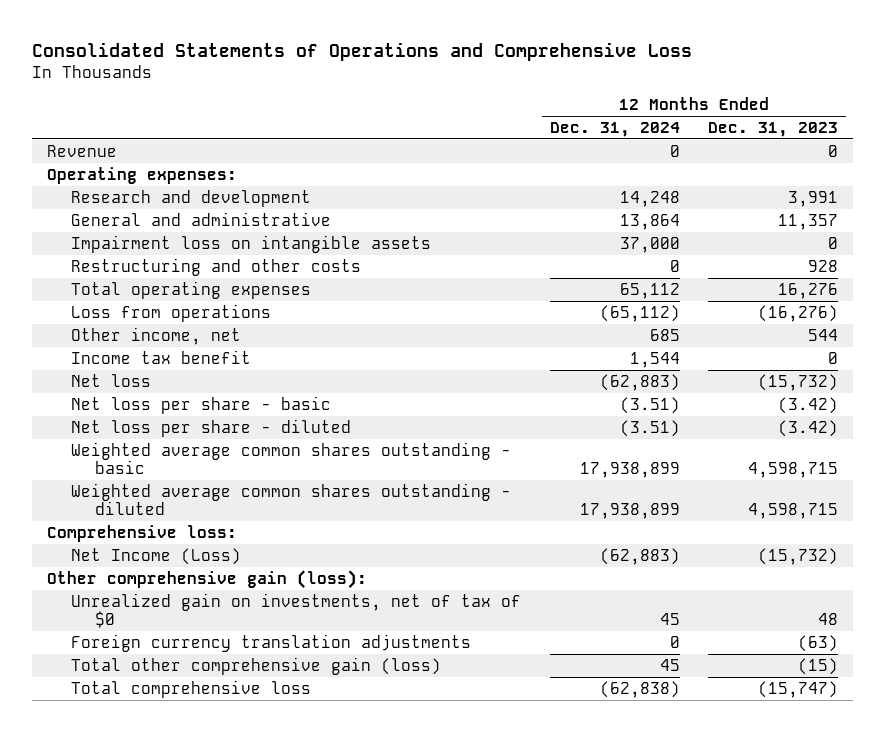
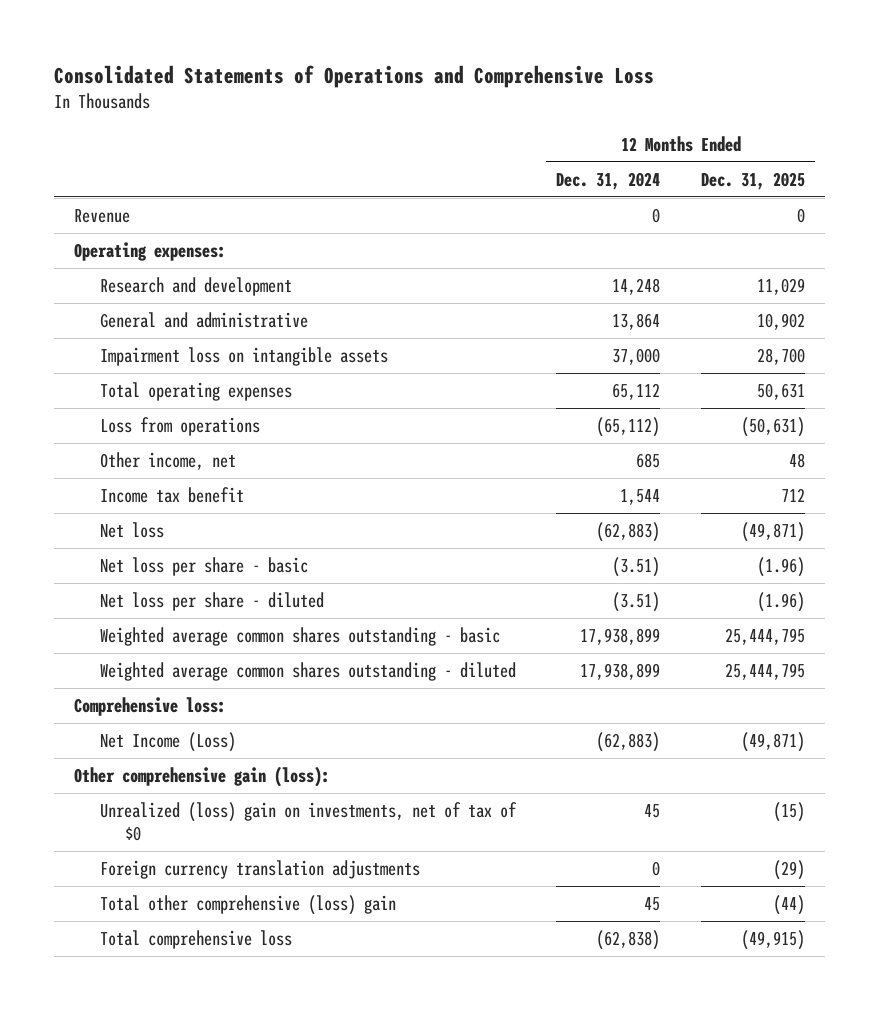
- | 12 Months Ended Dec. 31, 2024 | 12 Months Ended Dec. 31, 2023
+ | 12 Months Ended Dec. 31, 2024 | 12 Months Ended Dec. 31, 2025
- Restructuring and other costs | 0 | 928
- Unrealized gain on investments, net of tax of $0 | 45 | 48
+ Unrealized (loss) gain on investments, net of tax of $0 | 45 | (15)
- Total other comprehensive gain (loss) | 45 | (15)
+ Total other comprehensive (loss) gain | 45 | (44)

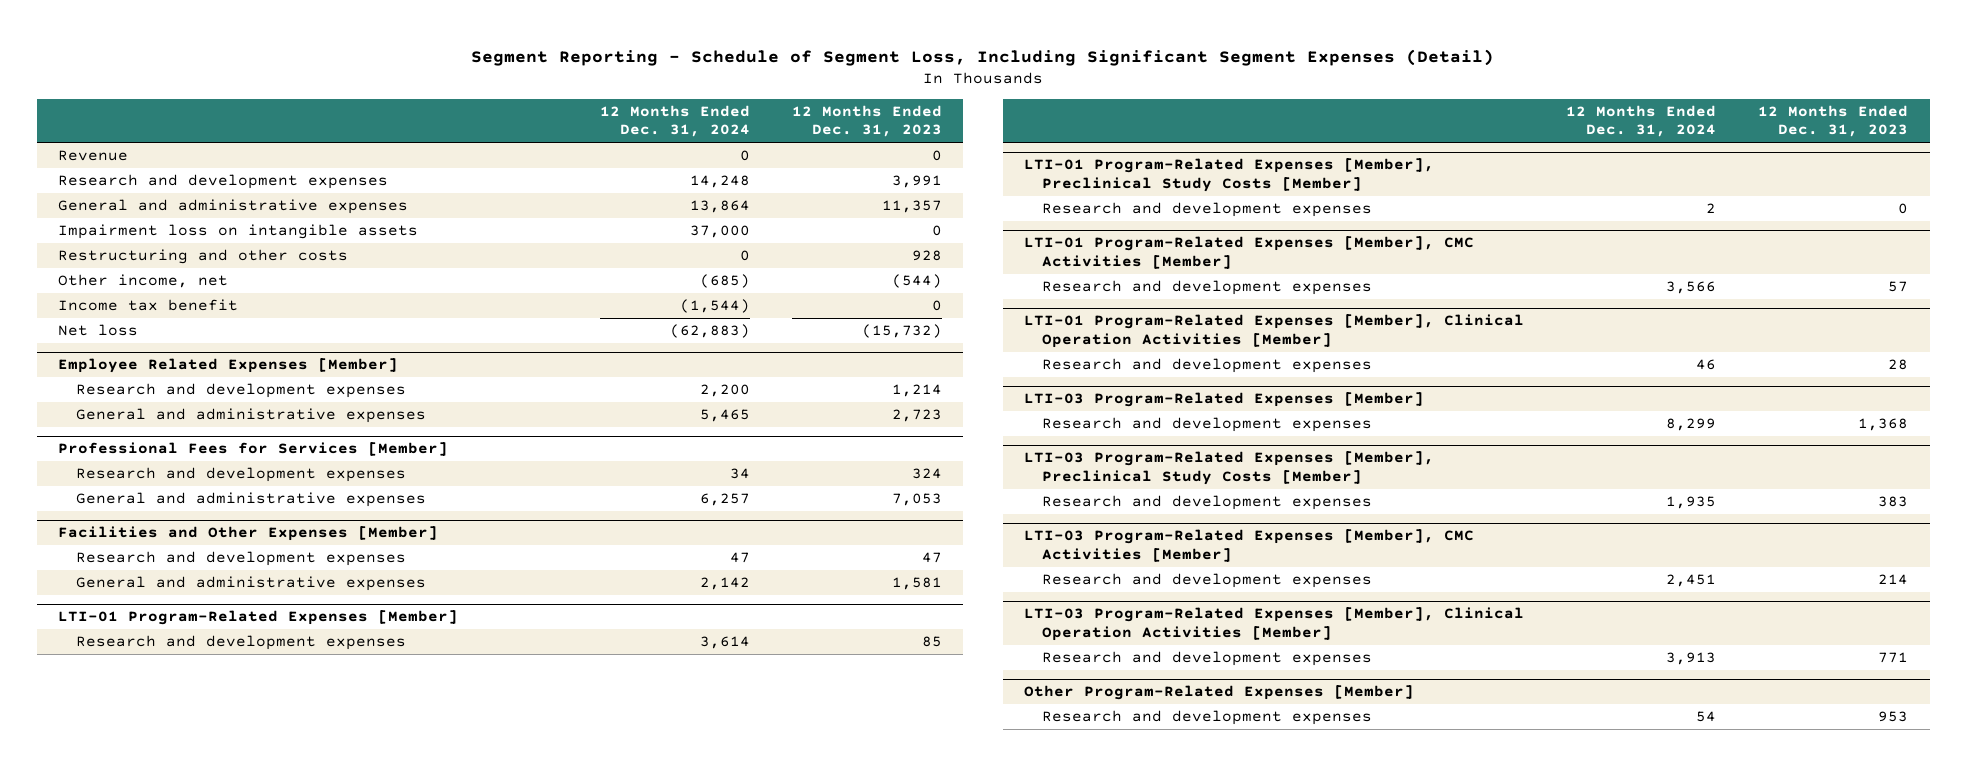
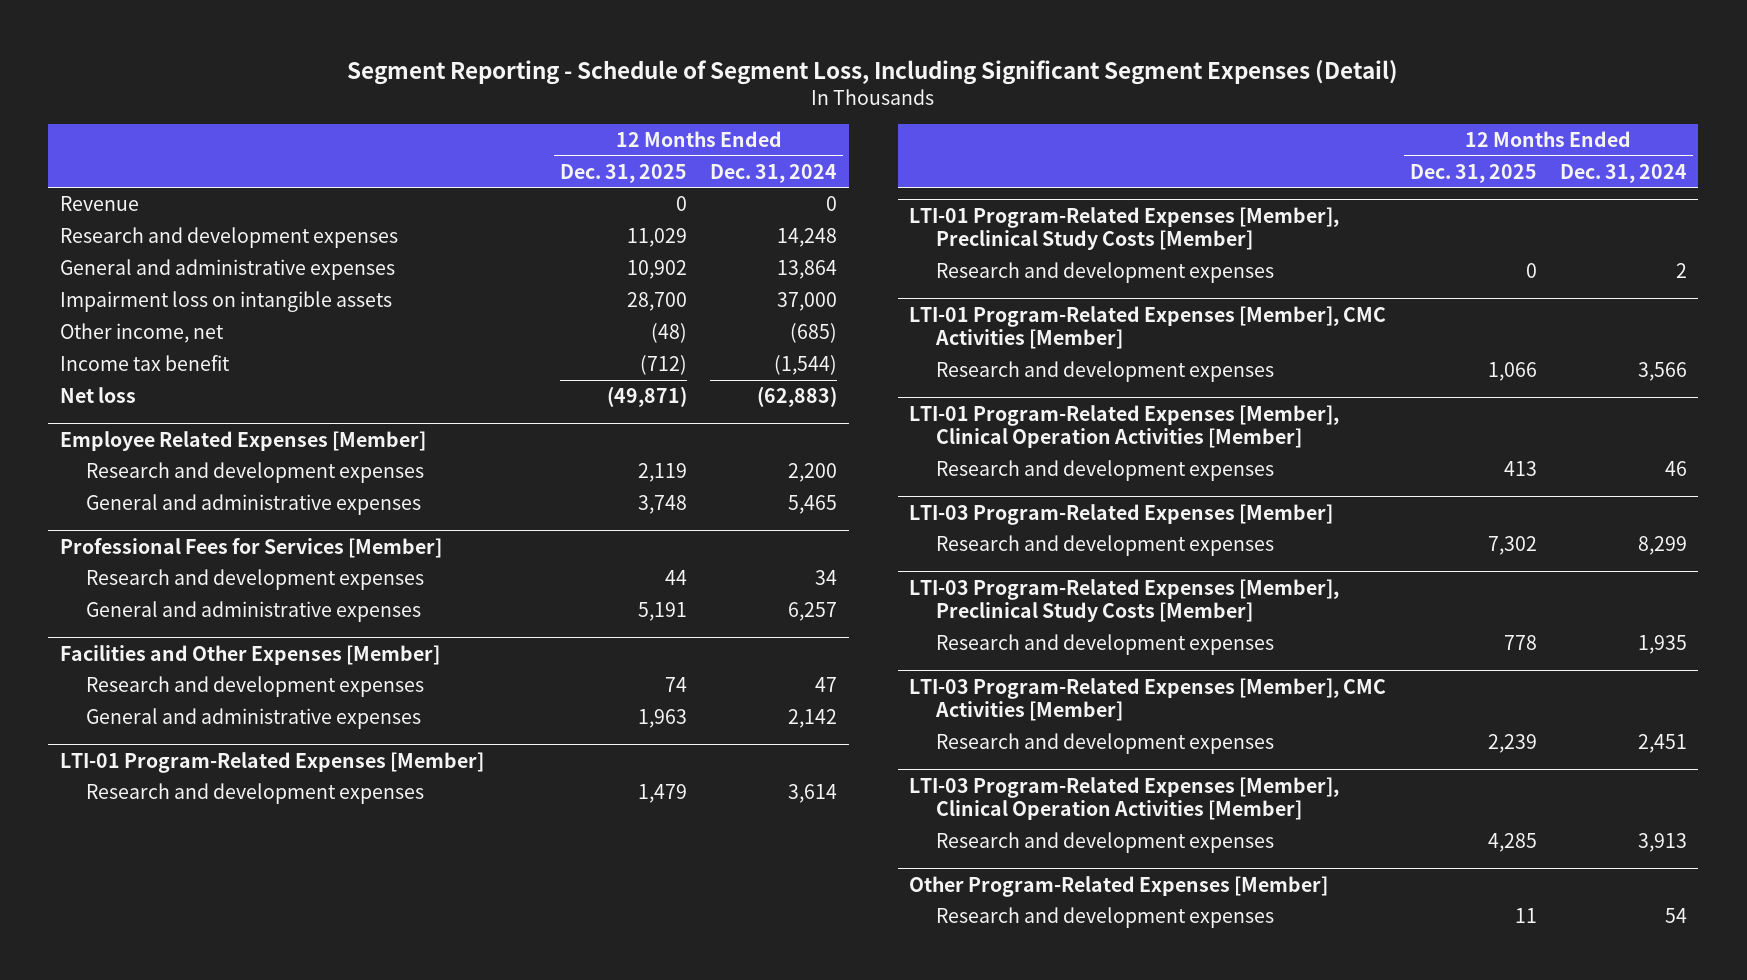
- | 12 Months Ended Dec. 31, 2024 | 12 Months Ended Dec. 31, 2023
+ | 12 Months Ended Dec. 31, 2025 | 12 Months Ended Dec. 31, 2024
- Restructuring and other costs | 0 | 928

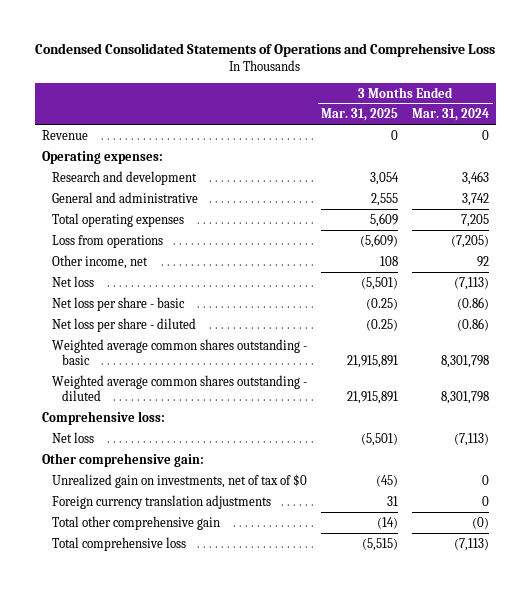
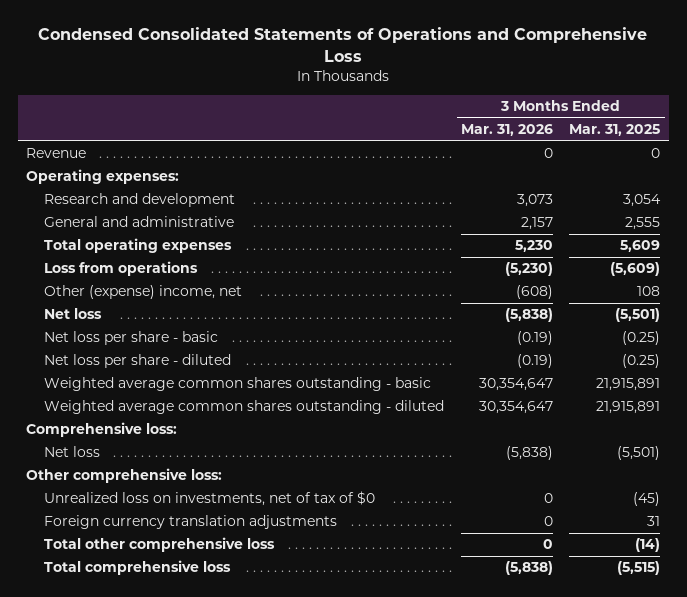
- | 3 Months Ended Mar. 31, 2025 | 3 Months Ended Mar. 31, 2024
+ | 3 Months Ended Mar. 31, 2026 | 3 Months Ended Mar. 31, 2025
- Other income, net | 108 | 92
+ Other (expense) income, net | (608) | 108
- Other comprehensive gain:
- Unrealized gain on investments, net of tax of $0 | (45) | 0
+ Other comprehensive loss:
+ Unrealized loss on investments, net of tax of $0 | 0 | (45)
- Total other comprehensive gain | (14) | (0)
+ Total other comprehensive loss | 0 | (14)

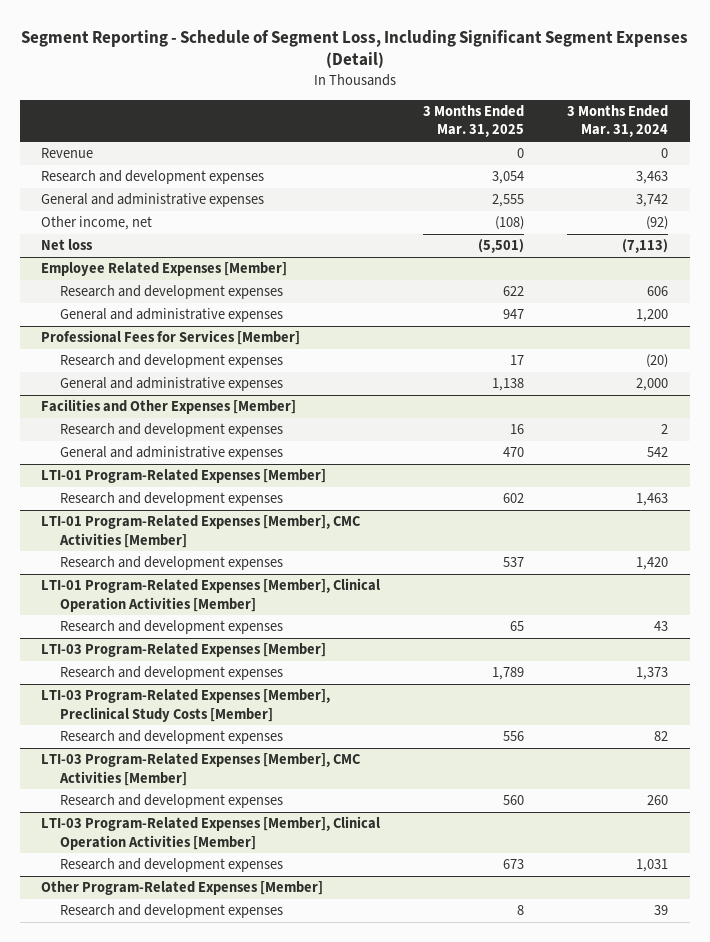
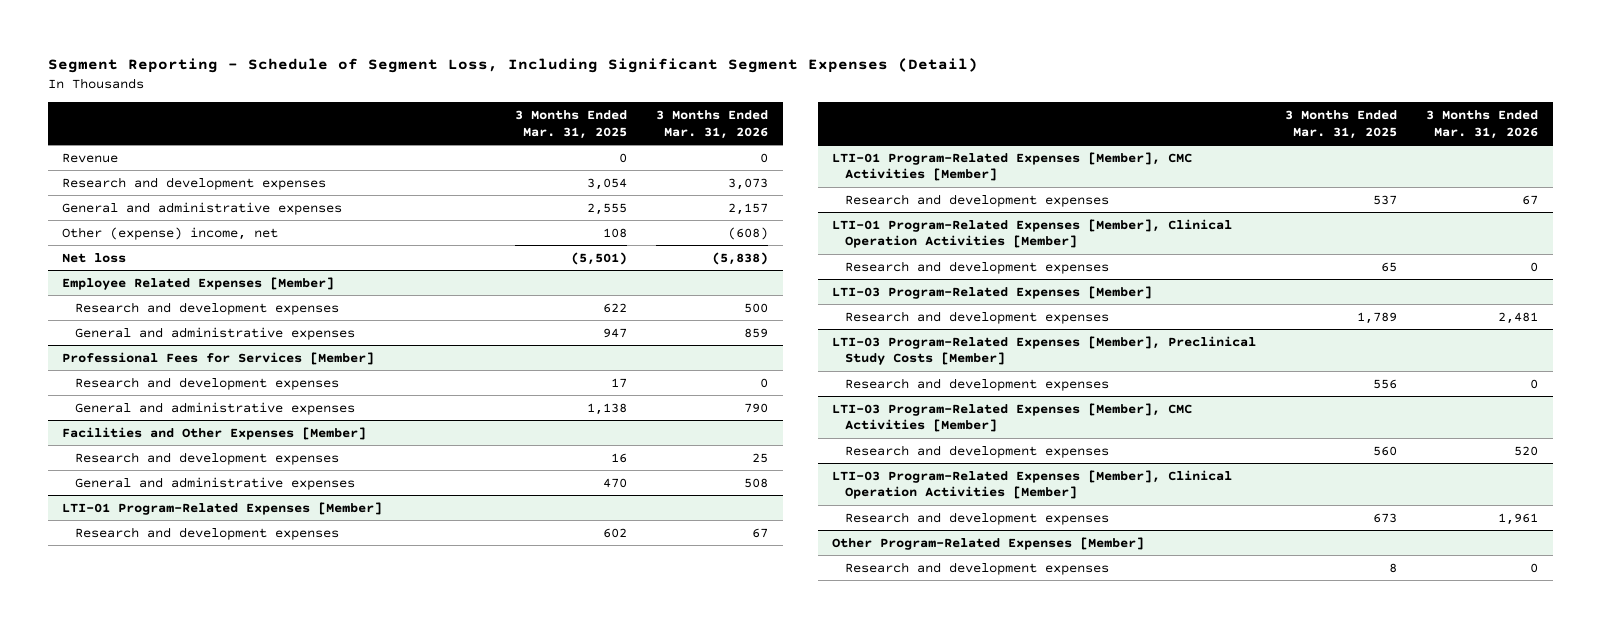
- | 3 Months Ended Mar. 31, 2025 | 3 Months Ended Mar. 31, 2024
+ | 3 Months Ended Mar. 31, 2025 | 3 Months Ended Mar. 31, 2026
- Other income, net | (108) | (92)
+ Other (expense) income, net | 108 | (608)

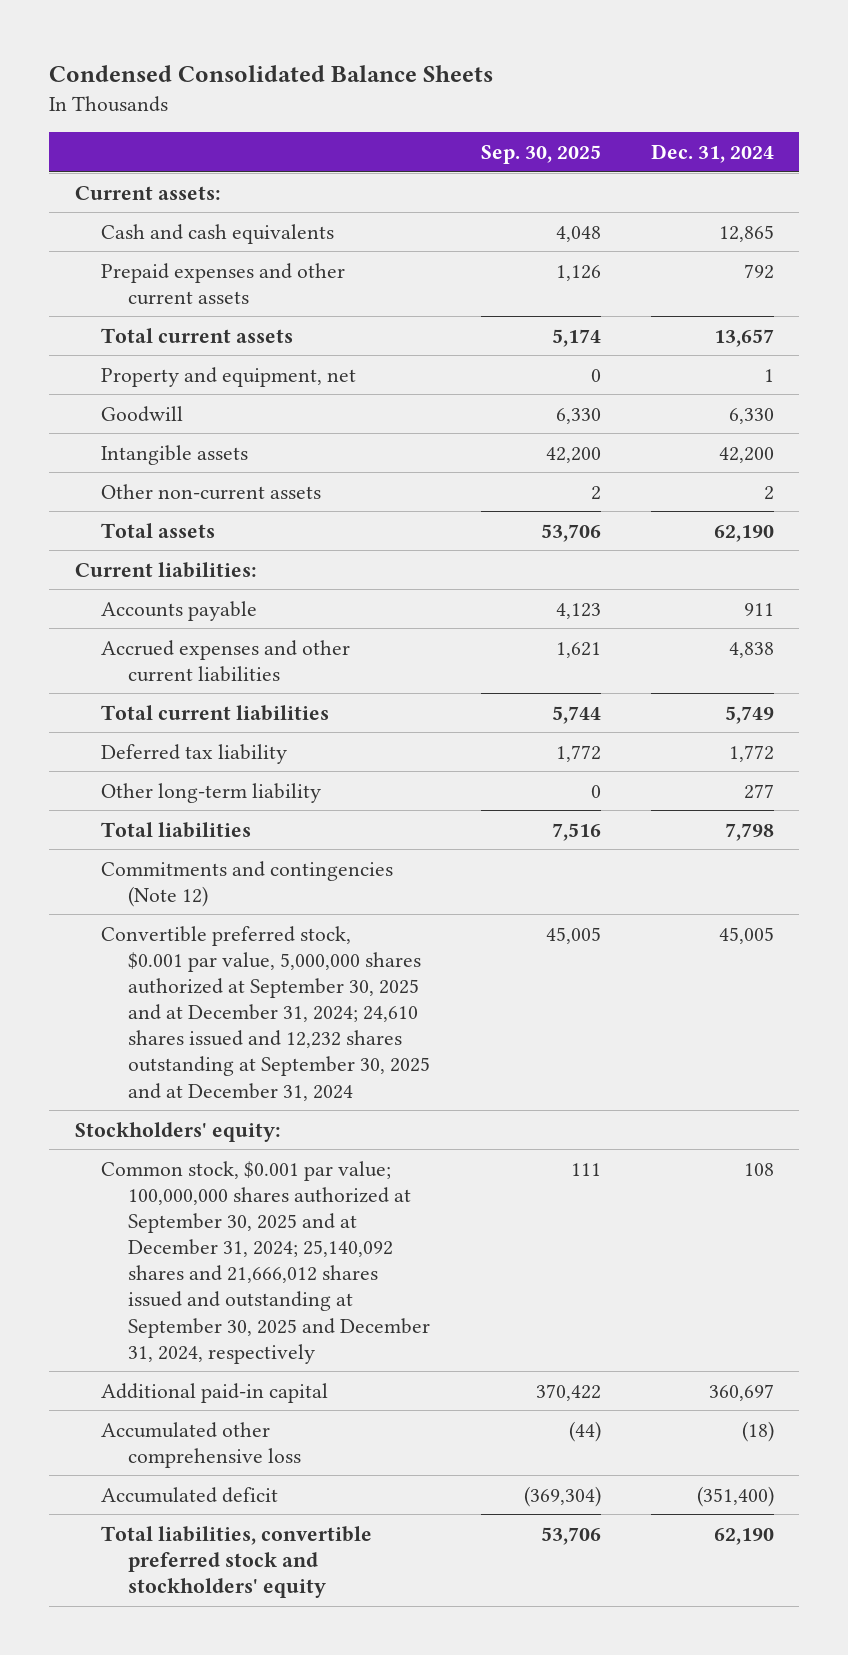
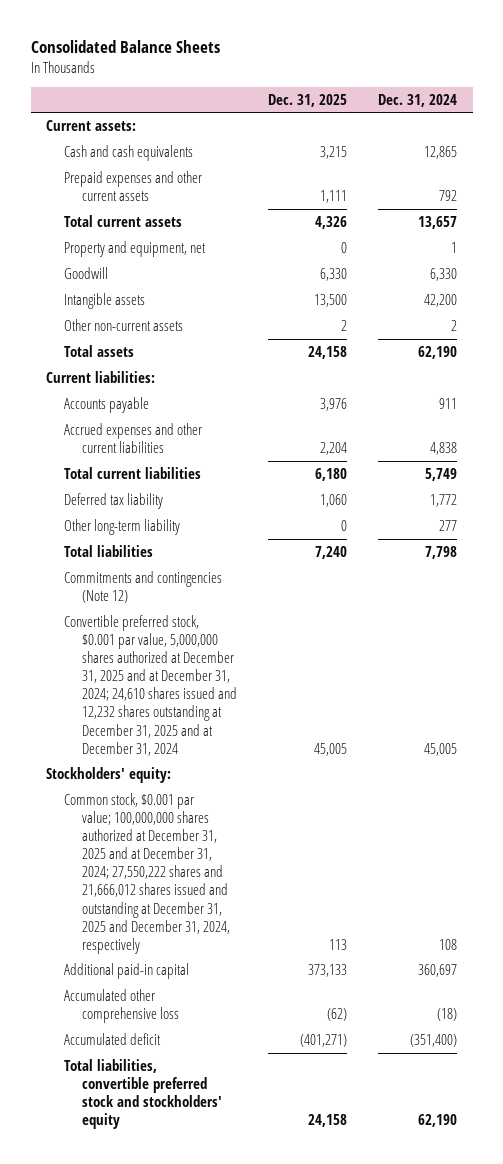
- Condensed Consolidated Balance Sheets
+ Consolidated Balance Sheets
- | Sep. 30, 2025 | Dec. 31, 2024
+ | Dec. 31, 2025 | Dec. 31, 2024
- Convertible preferred stock, $0.001 par value, 5,000,000 shares authorized at September 30, 2025 and at December 31, 2024; 24,610 shares issued and 12,232 shares outstanding at September 30, 2025 and at December 31, 2024 | 45,005 | 45,005
+ Convertible preferred stock, $0.001 par value, 5,000,000 shares authorized at December 31, 2025 and at December 31, 2024; 24,610 shares issued and 12,232 shares outstanding at December 31, 2025 and at December 31, 2024 | 45,005 | 45,005
- Common stock, $0.001 par value; 100,000,000 shares authorized at September 30, 2025 and at December 31, 2024; 25,140,092 shares and 21,666,012 shares issued and outstanding at September 30, 2025 and December 31, 2024, respectively | 111 | 108
+ Common stock, $0.001 par value; 100,000,000 shares authorized at December 31, 2025 and at December 31, 2024; 27,550,222 shares and 21,666,012 shares issued and outstanding at December 31, 2025 and December 31, 2024, respectively | 113 | 108

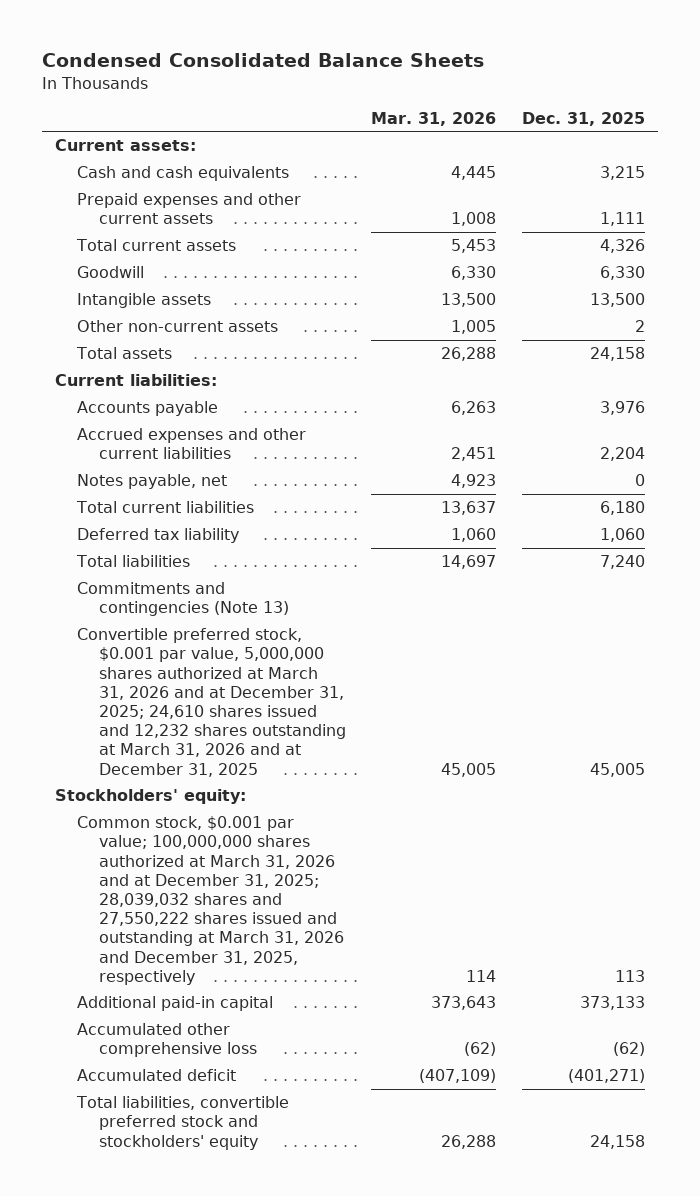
- Consolidated Balance Sheets
+ Condensed Consolidated Balance Sheets
- | Dec. 31, 2025 | Dec. 31, 2024
+ | Mar. 31, 2026 | Dec. 31, 2025
- Property and equipment, net | 0 | 1
+ Notes payable, net | 4,923 | 0
- Other long-term liability | 0 | 277
- Commitments and contingencies (Note 12)
- Convertible preferred stock, $0.001 par value, 5,000,000 shares authorized at December 31, 2025 and at December 31, 2024; 24,610 shares issued and 12,232 shares outstanding at December 31, 2025 and at December 31, 2024 | 45,005 | 45,005
+ Commitments and contingencies (Note 13)
+ Convertible preferred stock, $0.001 par value, 5,000,000 shares authorized at March 31, 2026 and at December 31, 2025; 24,610 shares issued and 12,232 shares outstanding at March 31, 2026 and at December 31, 2025 | 45,005 | 45,005
- Common stock, $0.001 par value; 100,000,000 shares authorized at December 31, 2025 and at December 31, 2024; 27,550,222 shares and 21,666,012 shares issued and outstanding at December 31, 2025 and December 31, 2024, respectively | 113 | 108
+ Common stock, $0.001 par value; 100,000,000 shares authorized at March 31, 2026 and at December 31, 2025; 28,039,032 shares and 27,550,222 shares issued and outstanding at March 31, 2026 and December 31, 2025, respectively | 114 | 113

